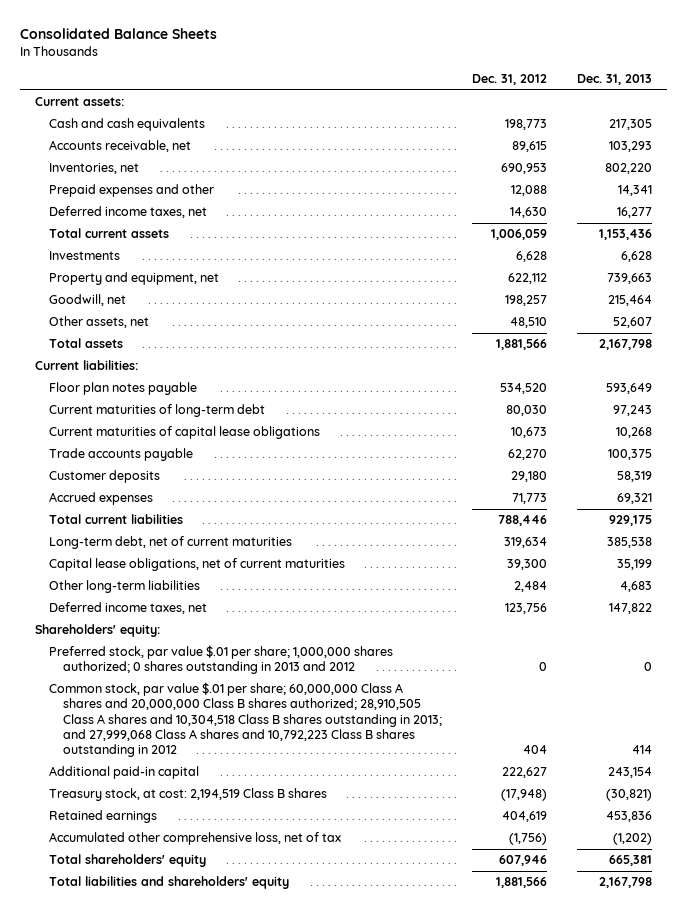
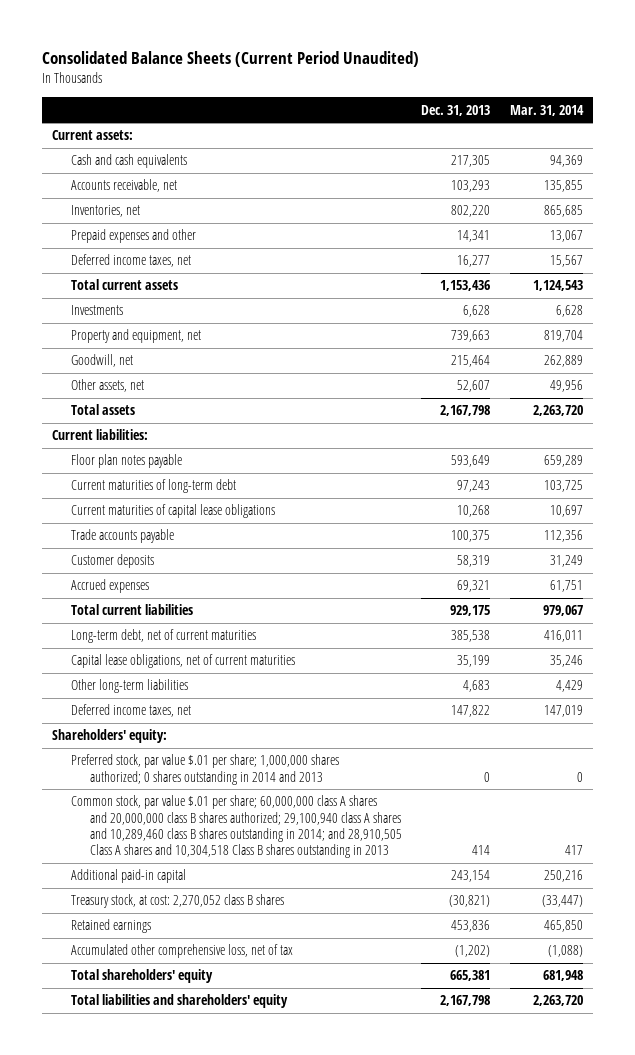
- Consolidated Balance Sheets
+ Consolidated Balance Sheets (Current Period Unaudited)
- | Dec. 31, 2012 | Dec. 31, 2013
+ | Dec. 31, 2013 | Mar. 31, 2014
- Preferred stock, par value $.01 per share; 1,000,000 shares authorized; 0 shares outstanding in 2013 and 2012 | 0 | 0
- Common stock, par value $.01 per share; 60,000,000 Class A shares and 20,000,000 Class B shares authorized; 28,910,505 Class A shares and 10,304,518 Class B shares outstanding in 2013; and 27,999,068 Class A shares and 10,792,223 Class B shares outstanding in 2012 | 404 | 414
+ Preferred stock, par value $.01 per share; 1,000,000 shares authorized; 0 shares outstanding in 2014 and 2013 | 0 | 0
+ Common stock, par value $.01 per share; 60,000,000 class A shares and 20,000,000 class B shares authorized; 29,100,940 class A shares and 10,289,460 class B shares outstanding in 2014; and 28,910,505 Class A shares and 10,304,518 Class B shares outstanding in 2013 | 414 | 417
- Treasury stock, at cost: 2,194,519 Class B shares | (17,948) | (30,821)
+ Treasury stock, at cost: 2,270,052 class B shares | (30,821) | (33,447)

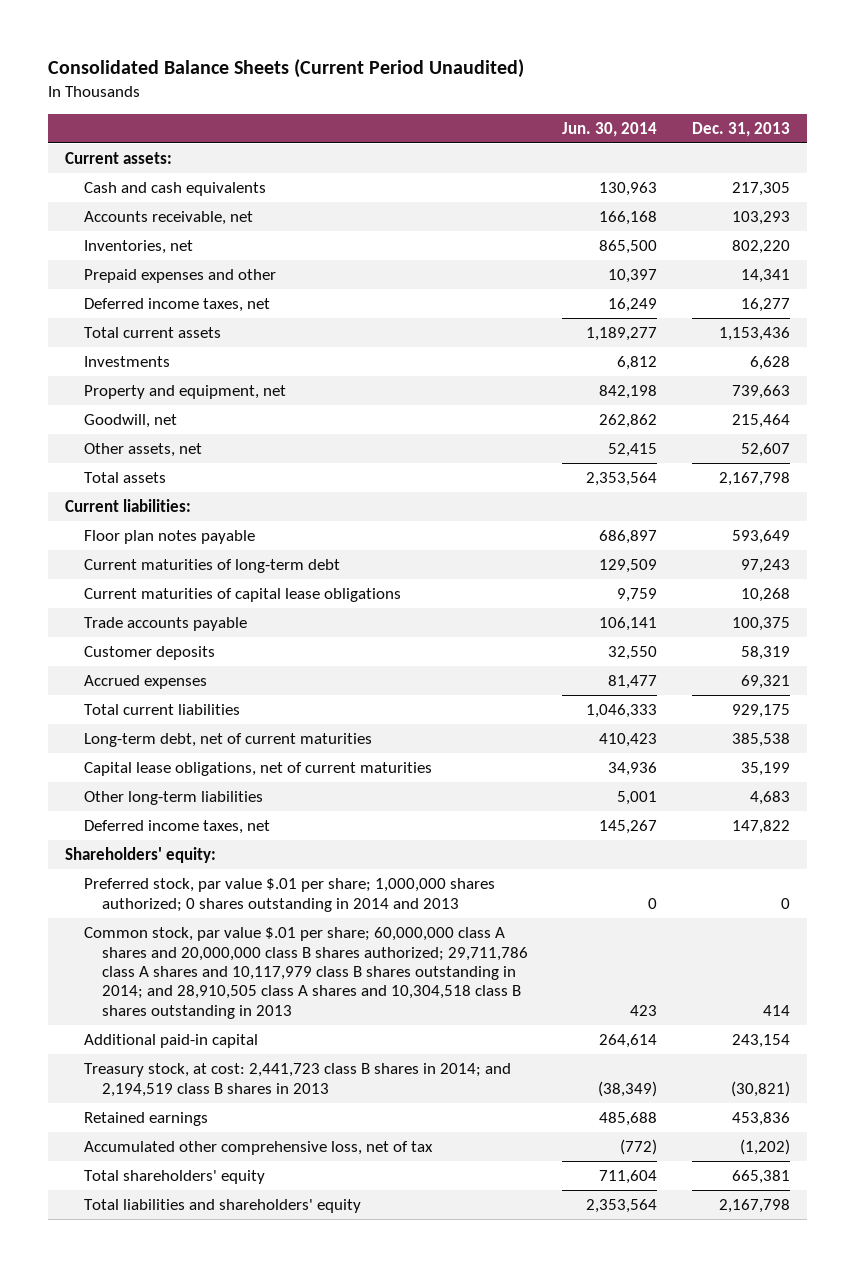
- | Dec. 31, 2013 | Mar. 31, 2014
+ | Jun. 30, 2014 | Dec. 31, 2013
- Common stock, par value $.01 per share; 60,000,000 class A shares and 20,000,000 class B shares authorized; 29,100,940 class A shares and 10,289,460 class B shares outstanding in 2014; and 28,910,505 Class A shares and 10,304,518 Class B shares outstanding in 2013 | 414 | 417
+ Common stock, par value $.01 per share; 60,000,000 class A shares and 20,000,000 class B shares authorized; 29,711,786 class A shares and 10,117,979 class B shares outstanding in 2014; and 28,910,505 class A shares and 10,304,518 class B shares outstanding in 2013 | 423 | 414
- Treasury stock, at cost: 2,270,052 class B shares | (30,821) | (33,447)
+ Treasury stock, at cost: 2,441,723 class B shares in 2014; and 2,194,519 class B shares in 2013 | (38,349) | (30,821)

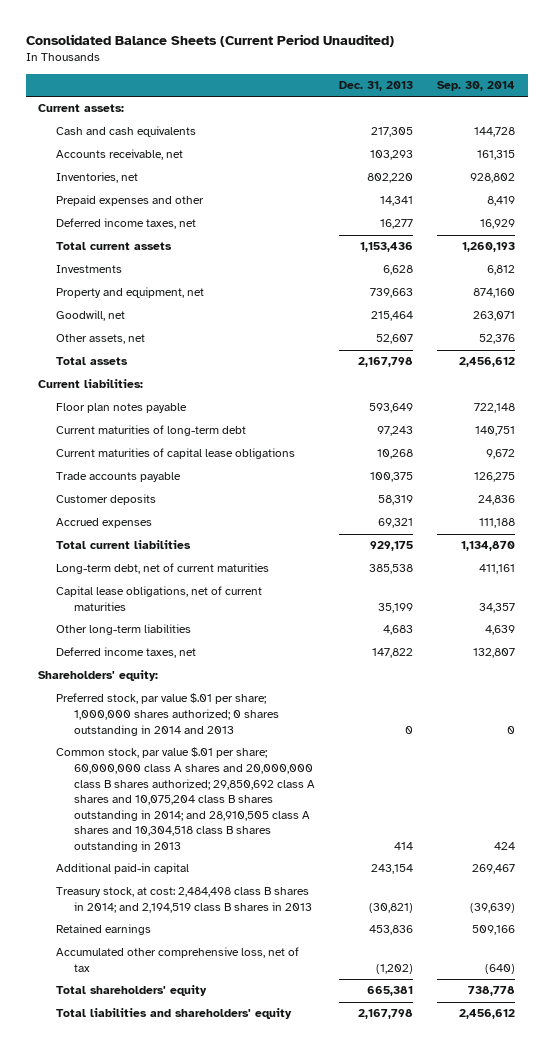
- | Jun. 30, 2014 | Dec. 31, 2013
+ | Dec. 31, 2013 | Sep. 30, 2014
- Common stock, par value $.01 per share; 60,000,000 class A shares and 20,000,000 class B shares authorized; 29,711,786 class A shares and 10,117,979 class B shares outstanding in 2014; and 28,910,505 class A shares and 10,304,518 class B shares outstanding in 2013 | 423 | 414
+ Common stock, par value $.01 per share; 60,000,000 class A shares and 20,000,000 class B shares authorized; 29,850,692 class A shares and 10,075,204 class B shares outstanding in 2014; and 28,910,505 class A shares and 10,304,518 class B shares outstanding in 2013 | 414 | 424
- Treasury stock, at cost: 2,441,723 class B shares in 2014; and 2,194,519 class B shares in 2013 | (38,349) | (30,821)
+ Treasury stock, at cost: 2,484,498 class B shares in 2014; and 2,194,519 class B shares in 2013 | (30,821) | (39,639)

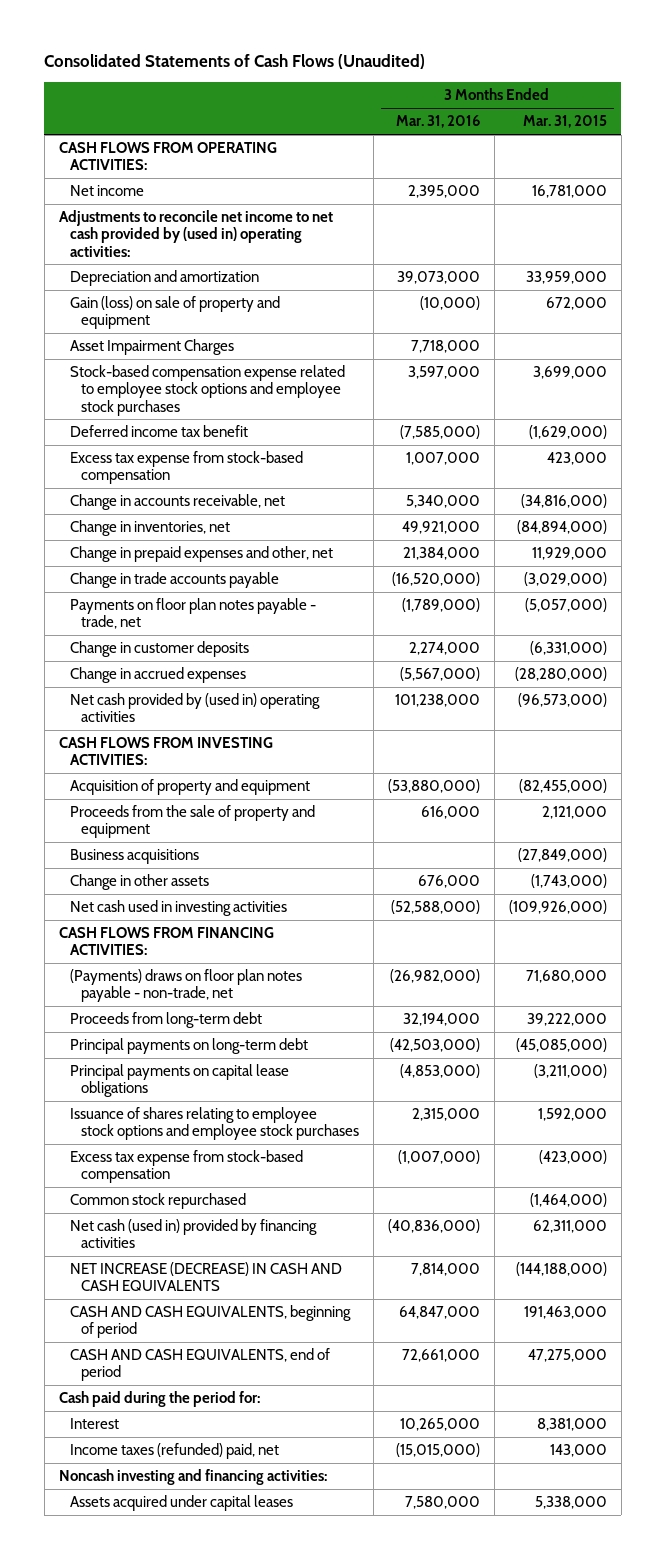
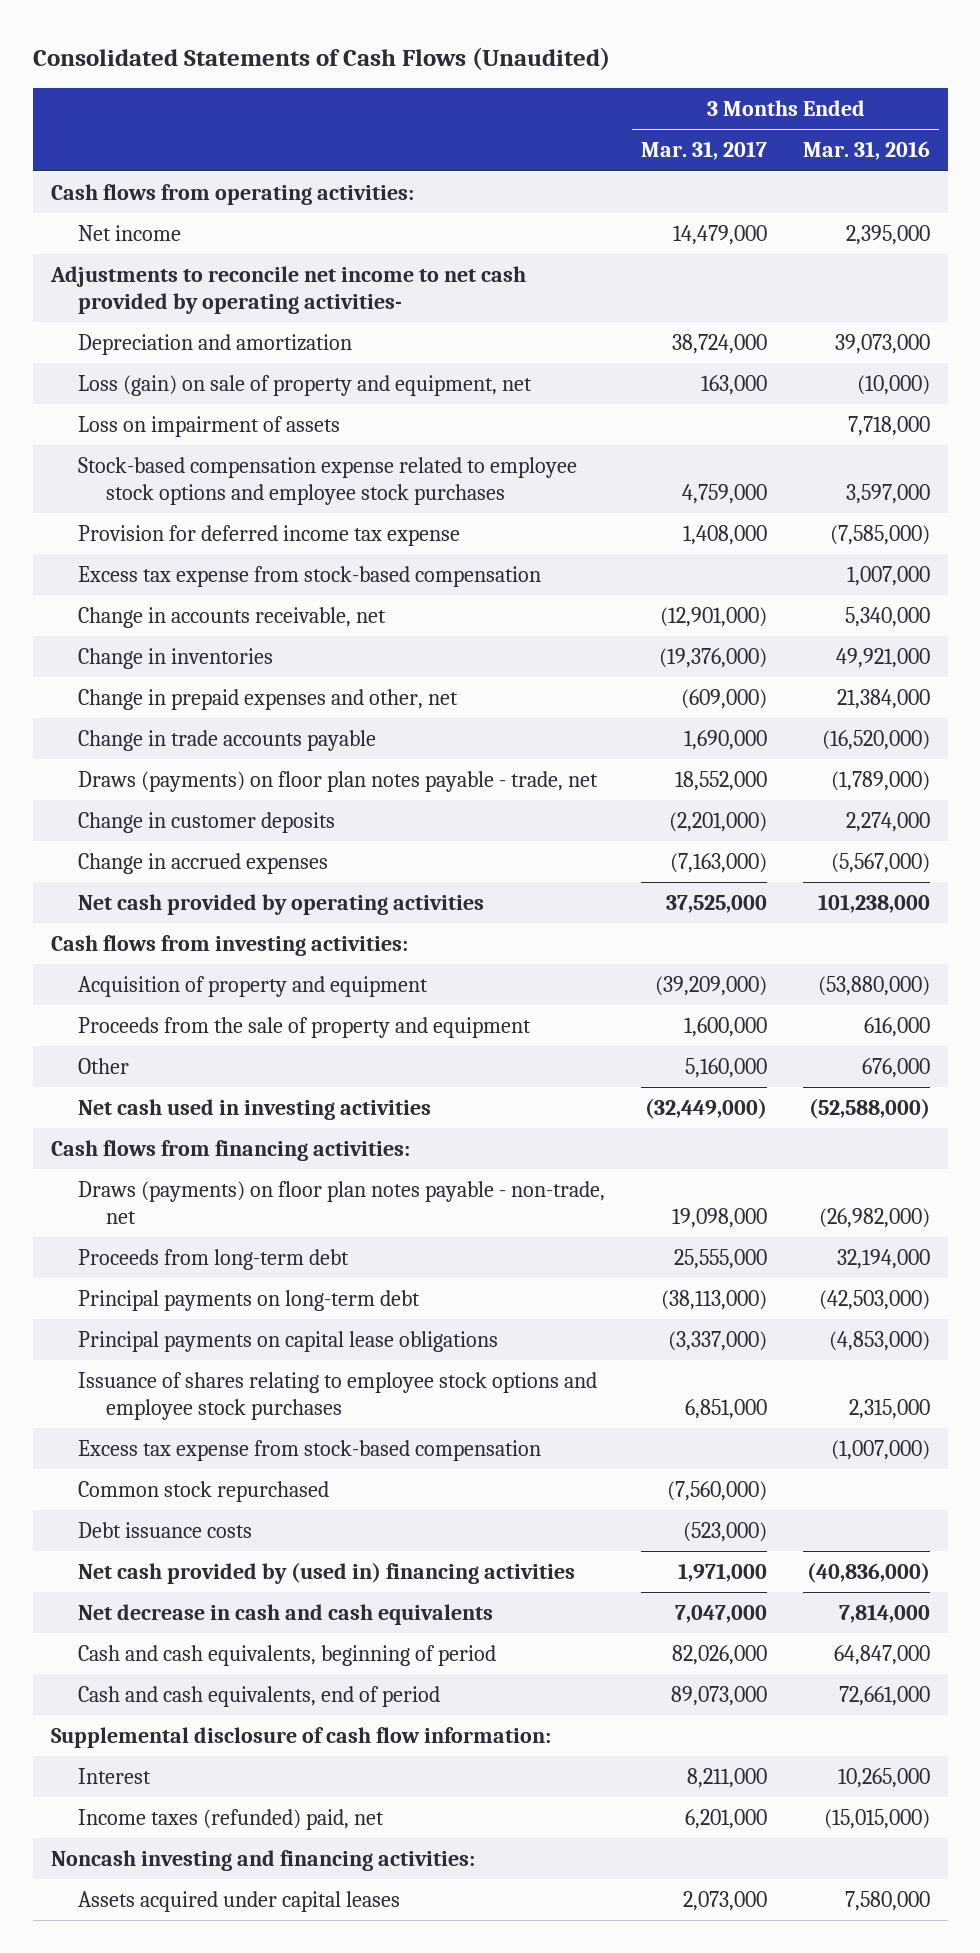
- | 3 Months Ended Mar. 31, 2016 | 3 Months Ended Mar. 31, 2015
+ | 3 Months Ended Mar. 31, 2017 | 3 Months Ended Mar. 31, 2016
- CASH FLOWS FROM OPERATING ACTIVITIES:
+ Cash flows from operating activities:
- Adjustments to reconcile net income to net cash provided by (used in) operating activities:
+ Adjustments to reconcile net income to net cash provided by operating activities-
- Gain (loss) on sale of property and equipment | (10,000) | 672,000
- Asset Impairment Charges | 7,718,000 |
+ Loss (gain) on sale of property and equipment, net | 163,000 | (10,000)
+ Loss on impairment of assets | | 7,718,000
- Deferred income tax benefit | (7,585,000) | (1,629,000)
+ Provision for deferred income tax expense | 1,408,000 | (7,585,000)
- Change in inventories, net | 49,921,000 | (84,894,000)
+ Change in inventories | (19,376,000) | 49,921,000
- Payments on floor plan notes payable - trade, net | (1,789,000) | (5,057,000)
+ Draws (payments) on floor plan notes payable - trade, net | 18,552,000 | (1,789,000)
- Net cash provided by (used in) operating activities | 101,238,000 | (96,573,000)
- CASH FLOWS FROM INVESTING ACTIVITIES:
+ Net cash provided by operating activities | 37,525,000 | 101,238,000
+ Cash flows from investing activities:
- Business acquisitions | | (27,849,000)
- Change in other assets | 676,000 | (1,743,000)
+ Other | 5,160,000 | 676,000
- CASH FLOWS FROM FINANCING ACTIVITIES:
- (Payments) draws on floor plan notes payable - non-trade, net | (26,982,000) | 71,680,000
+ Cash flows from financing activities:
+ Draws (payments) on floor plan notes payable - non-trade, net | 19,098,000 | (26,982,000)
- Net cash (used in) provided by financing activities | (40,836,000) | 62,311,000
- NET INCREASE (DECREASE) IN CASH AND CASH EQUIVALENTS | 7,814,000 | (144,188,000)
- CASH AND CASH EQUIVALENTS, beginning of period | 64,847,000 | 191,463,000
- CASH AND CASH EQUIVALENTS, end of period | 72,661,000 | 47,275,000
- Cash paid during the period for:
+ Debt issuance costs | (523,000) |
+ Net cash provided by (used in) financing activities | 1,971,000 | (40,836,000)
+ Net decrease in cash and cash equivalents | 7,047,000 | 7,814,000
+ Cash and cash equivalents, beginning of period | 82,026,000 | 64,847,000
+ Cash and cash equivalents, end of period | 89,073,000 | 72,661,000
+ Supplemental disclosure of cash flow information:

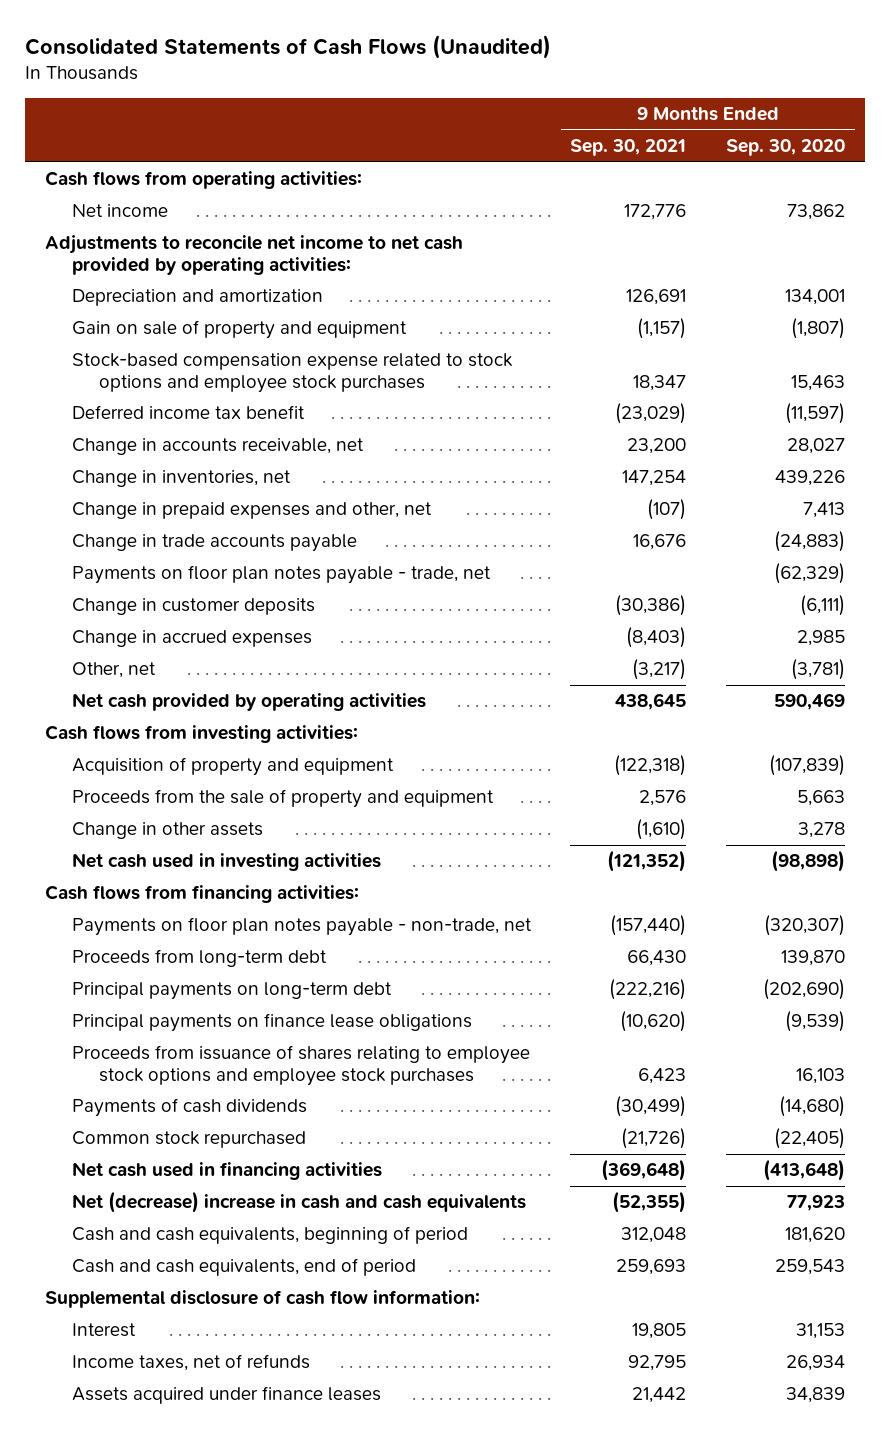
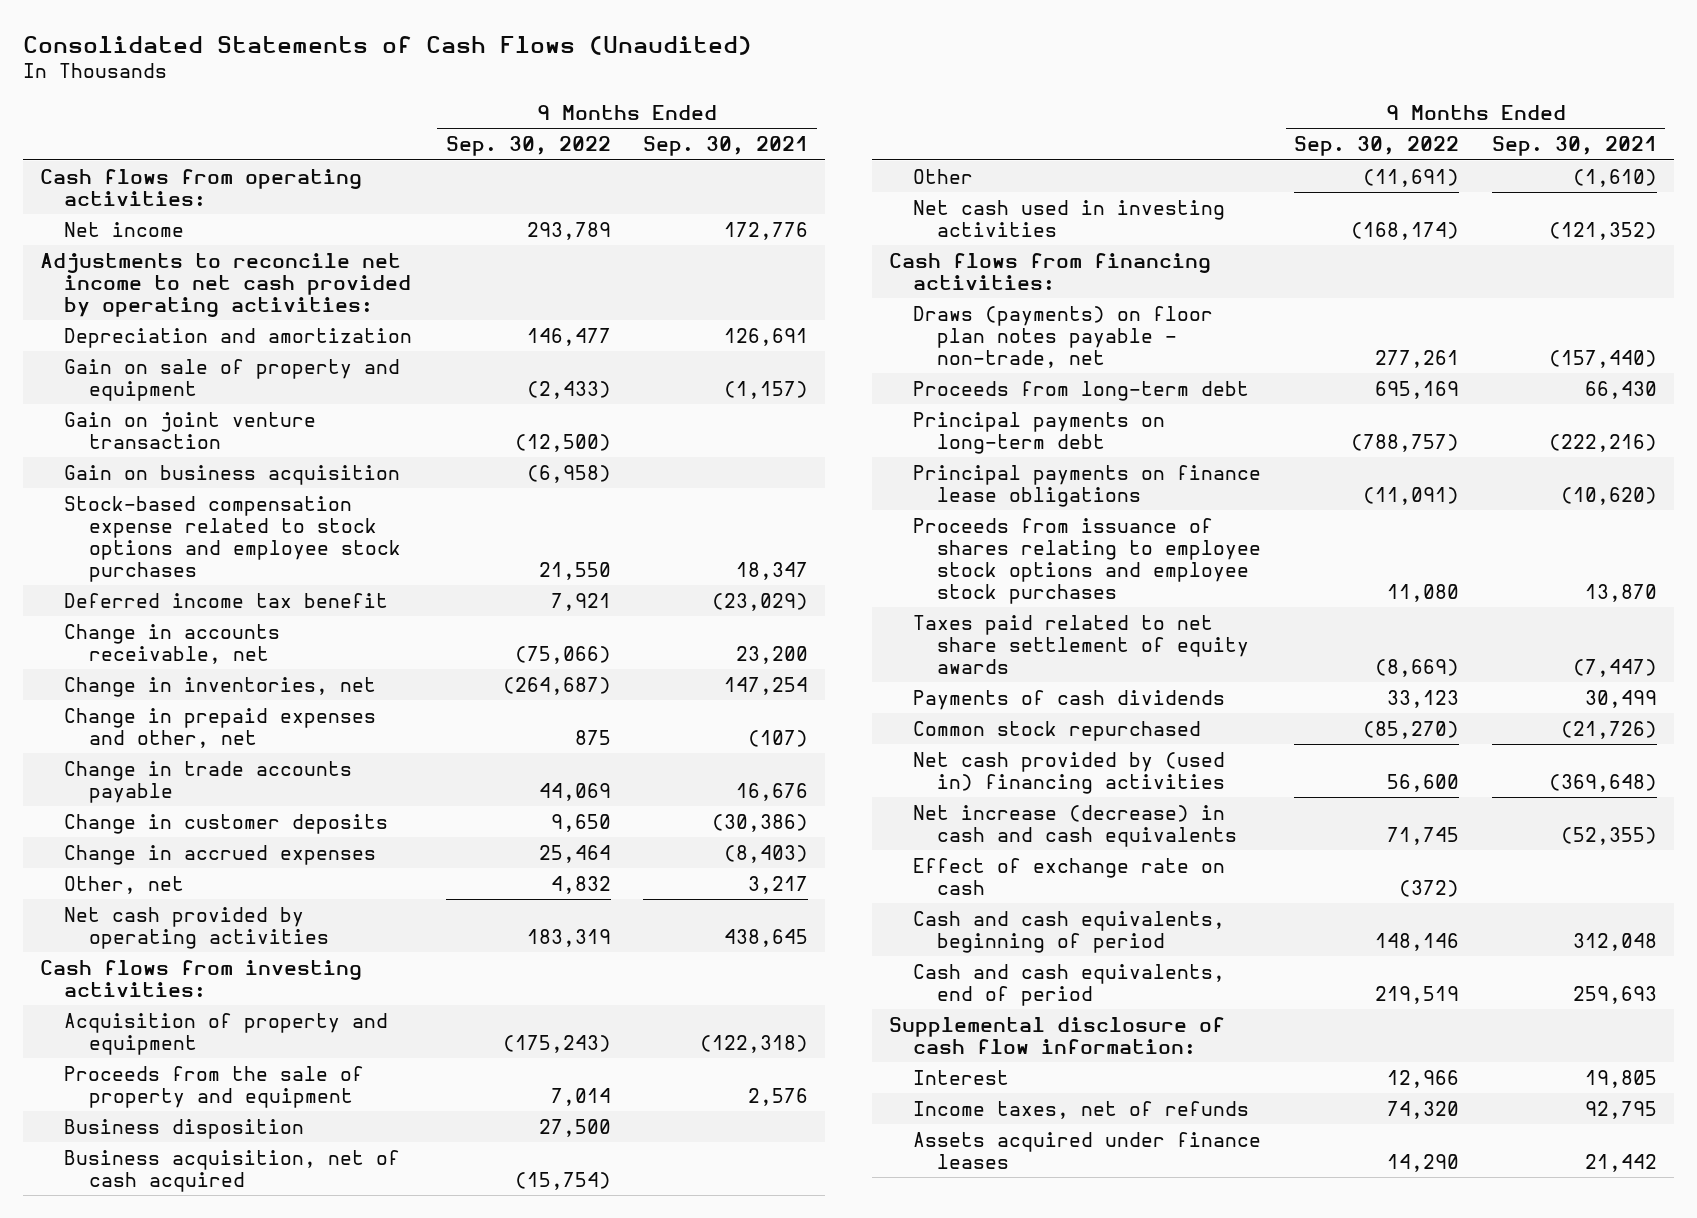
- | 9 Months Ended Sep. 30, 2021 | 9 Months Ended Sep. 30, 2020
+ | 9 Months Ended Sep. 30, 2022 | 9 Months Ended Sep. 30, 2021
+ Gain on joint venture transaction | (12,500) |
+ Gain on business acquisition | (6,958) |
- Payments on floor plan notes payable - trade, net | | (62,329)
- Other, net | (3,217) | (3,781)
+ Other, net | 4,832 | 3,217
- Change in other assets | (1,610) | 3,278
+ Business disposition | 27,500 |
+ Business acquisition, net of cash acquired | (15,754) |
+ Other | (11,691) | (1,610)
- Payments on floor plan notes payable - non-trade, net | (157,440) | (320,307)
+ Draws (payments) on floor plan notes payable - non-trade, net | 277,261 | (157,440)
- Proceeds from issuance of shares relating to employee stock options and employee stock purchases | 6,423 | 16,103
- Payments of cash dividends | (30,499) | (14,680)
+ Proceeds from issuance of shares relating to employee stock options and employee stock purchases | 11,080 | 13,870
+ Taxes paid related to net share settlement of equity awards | (8,669) | (7,447)
+ Payments of cash dividends | 33,123 | 30,499
- Net cash used in financing activities | (369,648) | (413,648)
- Net (decrease) increase in cash and cash equivalents | (52,355) | 77,923
+ Net cash provided by (used in) financing activities | 56,600 | (369,648)
+ Net increase (decrease) in cash and cash equivalents | 71,745 | (52,355)
+ Effect of exchange rate on cash | (372) |

